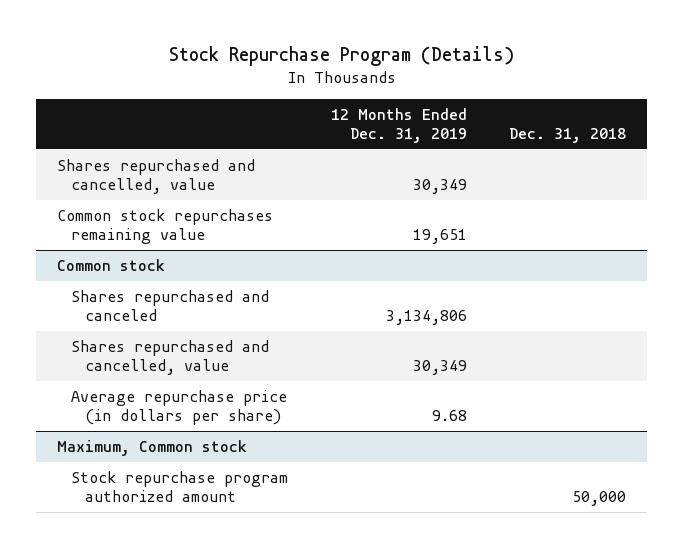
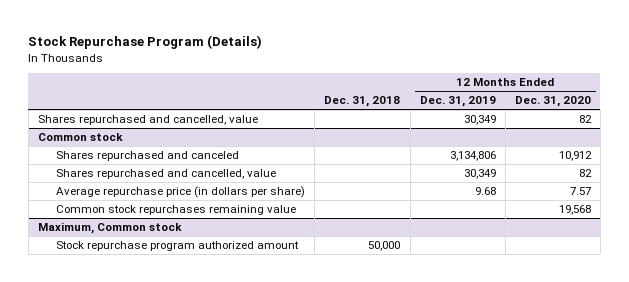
- | 12 Months Ended Dec. 31, 2019 | Dec. 31, 2018
+ | Dec. 31, 2018 | 12 Months Ended Dec. 31, 2019 | 12 Months Ended Dec. 31, 2020
- Common stock repurchases remaining value | 19,651 |
@ Common stock
+ Common stock repurchases remaining value | | | 19,568

